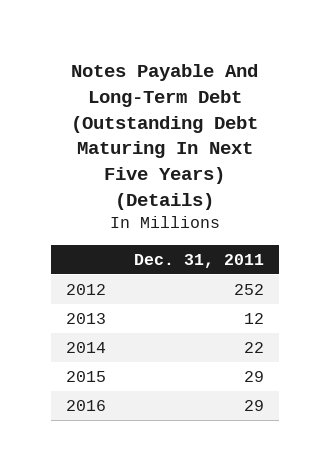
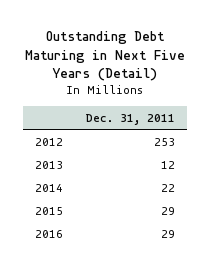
- Notes Payable And Long-Term Debt (Outstanding Debt Maturing In Next Five Years) (Details)
+ Outstanding Debt Maturing in Next Five Years (Detail)
- 2012 | 252
+ 2012 | 253

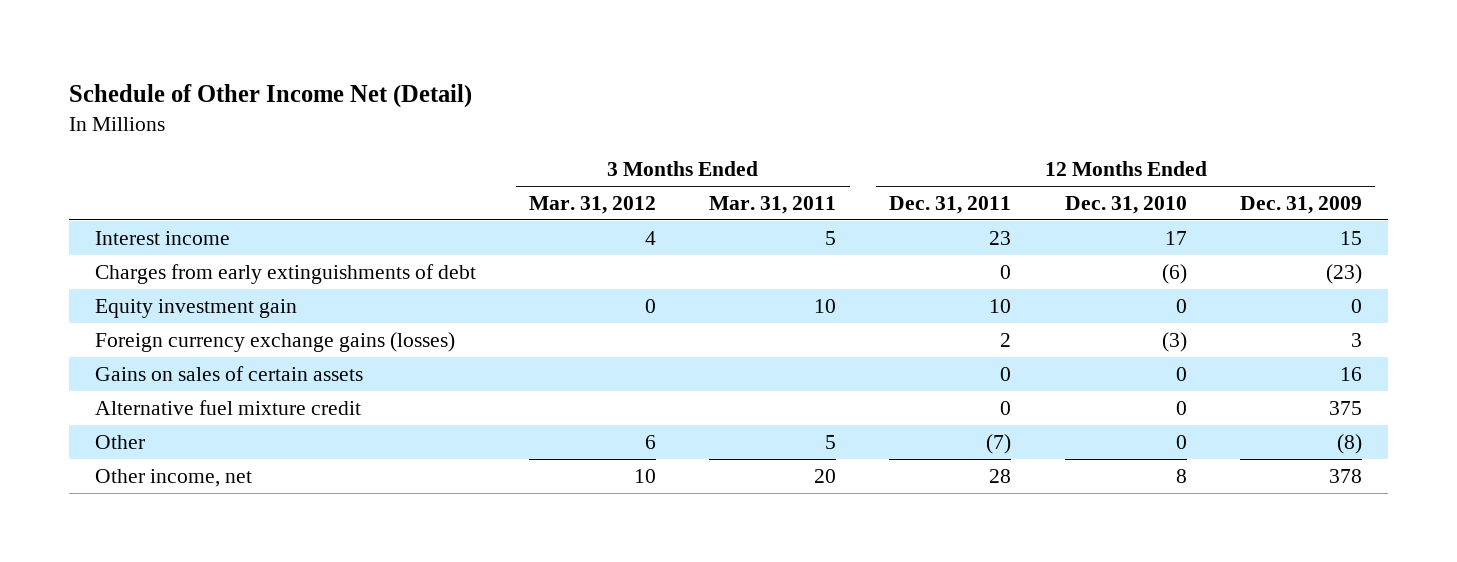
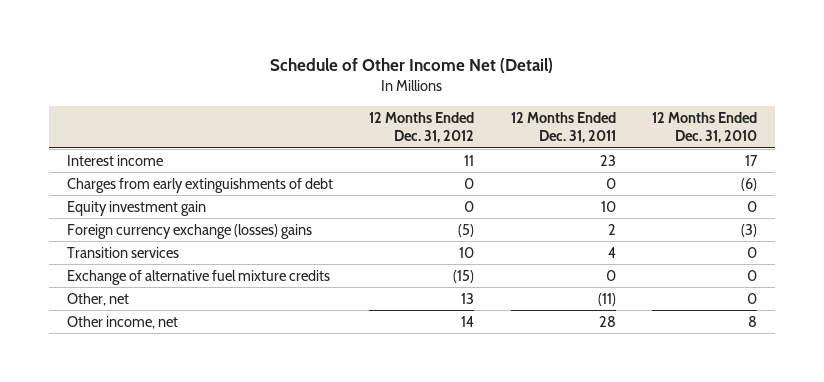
- | 3 Months Ended Mar. 31, 2012 | 3 Months Ended Mar. 31, 2011 | 12 Months Ended Dec. 31, 2011 | 12 Months Ended Dec. 31, 2010 | 12 Months Ended Dec. 31, 2009
+ | 12 Months Ended Dec. 31, 2012 | 12 Months Ended Dec. 31, 2011 | 12 Months Ended Dec. 31, 2010
- Foreign currency exchange gains (losses) | | | 2 | (3) | 3
- Gains on sales of certain assets | | | 0 | 0 | 16
- Alternative fuel mixture credit | | | 0 | 0 | 375
- Other | 6 | 5 | (7) | 0 | (8)
+ Foreign currency exchange (losses) gains | (5) | 2 | (3)
+ Transition services | 10 | 4 | 0
+ Exchange of alternative fuel mixture credits | (15) | 0 | 0
+ Other, net | 13 | (11) | 0

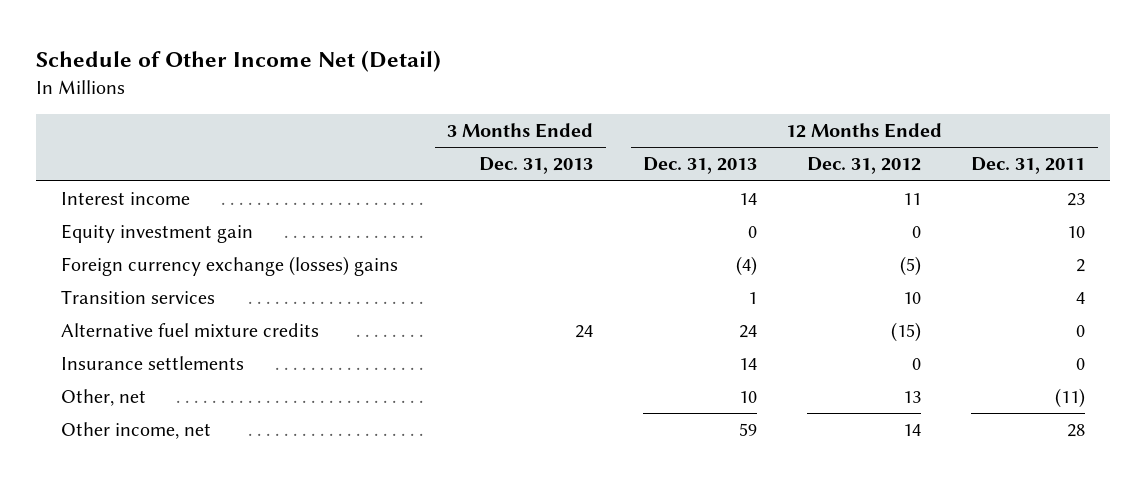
- | 12 Months Ended Dec. 31, 2012 | 12 Months Ended Dec. 31, 2011 | 12 Months Ended Dec. 31, 2010
+ | 3 Months Ended Dec. 31, 2013 | 12 Months Ended Dec. 31, 2013 | 12 Months Ended Dec. 31, 2012 | 12 Months Ended Dec. 31, 2011
- Charges from early extinguishments of debt | 0 | 0 | (6)
- Exchange of alternative fuel mixture credits | (15) | 0 | 0
+ Alternative fuel mixture credits | 24 | 24 | (15) | 0
+ Insurance settlements | | 14 | 0 | 0

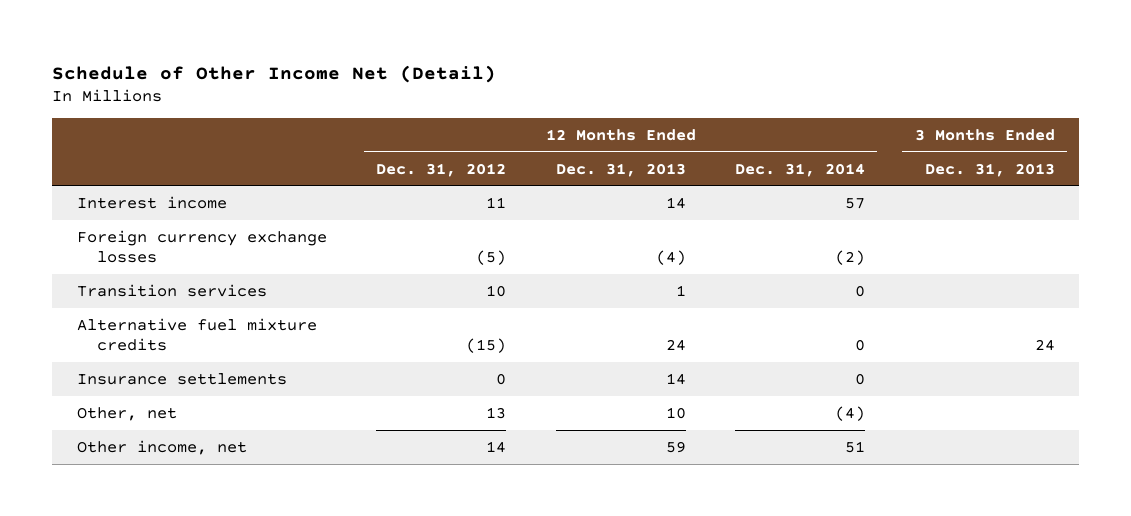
- | 3 Months Ended Dec. 31, 2013 | 12 Months Ended Dec. 31, 2013 | 12 Months Ended Dec. 31, 2012 | 12 Months Ended Dec. 31, 2011
+ | 12 Months Ended Dec. 31, 2012 | 12 Months Ended Dec. 31, 2013 | 12 Months Ended Dec. 31, 2014 | 3 Months Ended Dec. 31, 2013
- Equity investment gain | | 0 | 0 | 10
- Foreign currency exchange (losses) gains | | (4) | (5) | 2
+ Foreign currency exchange losses | (5) | (4) | (2) |

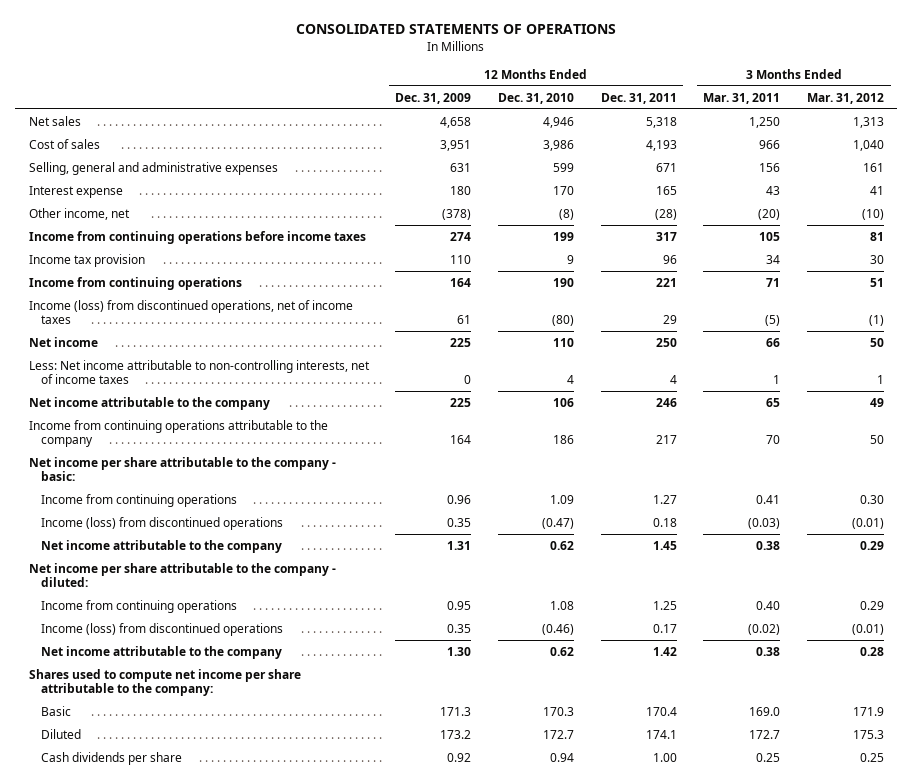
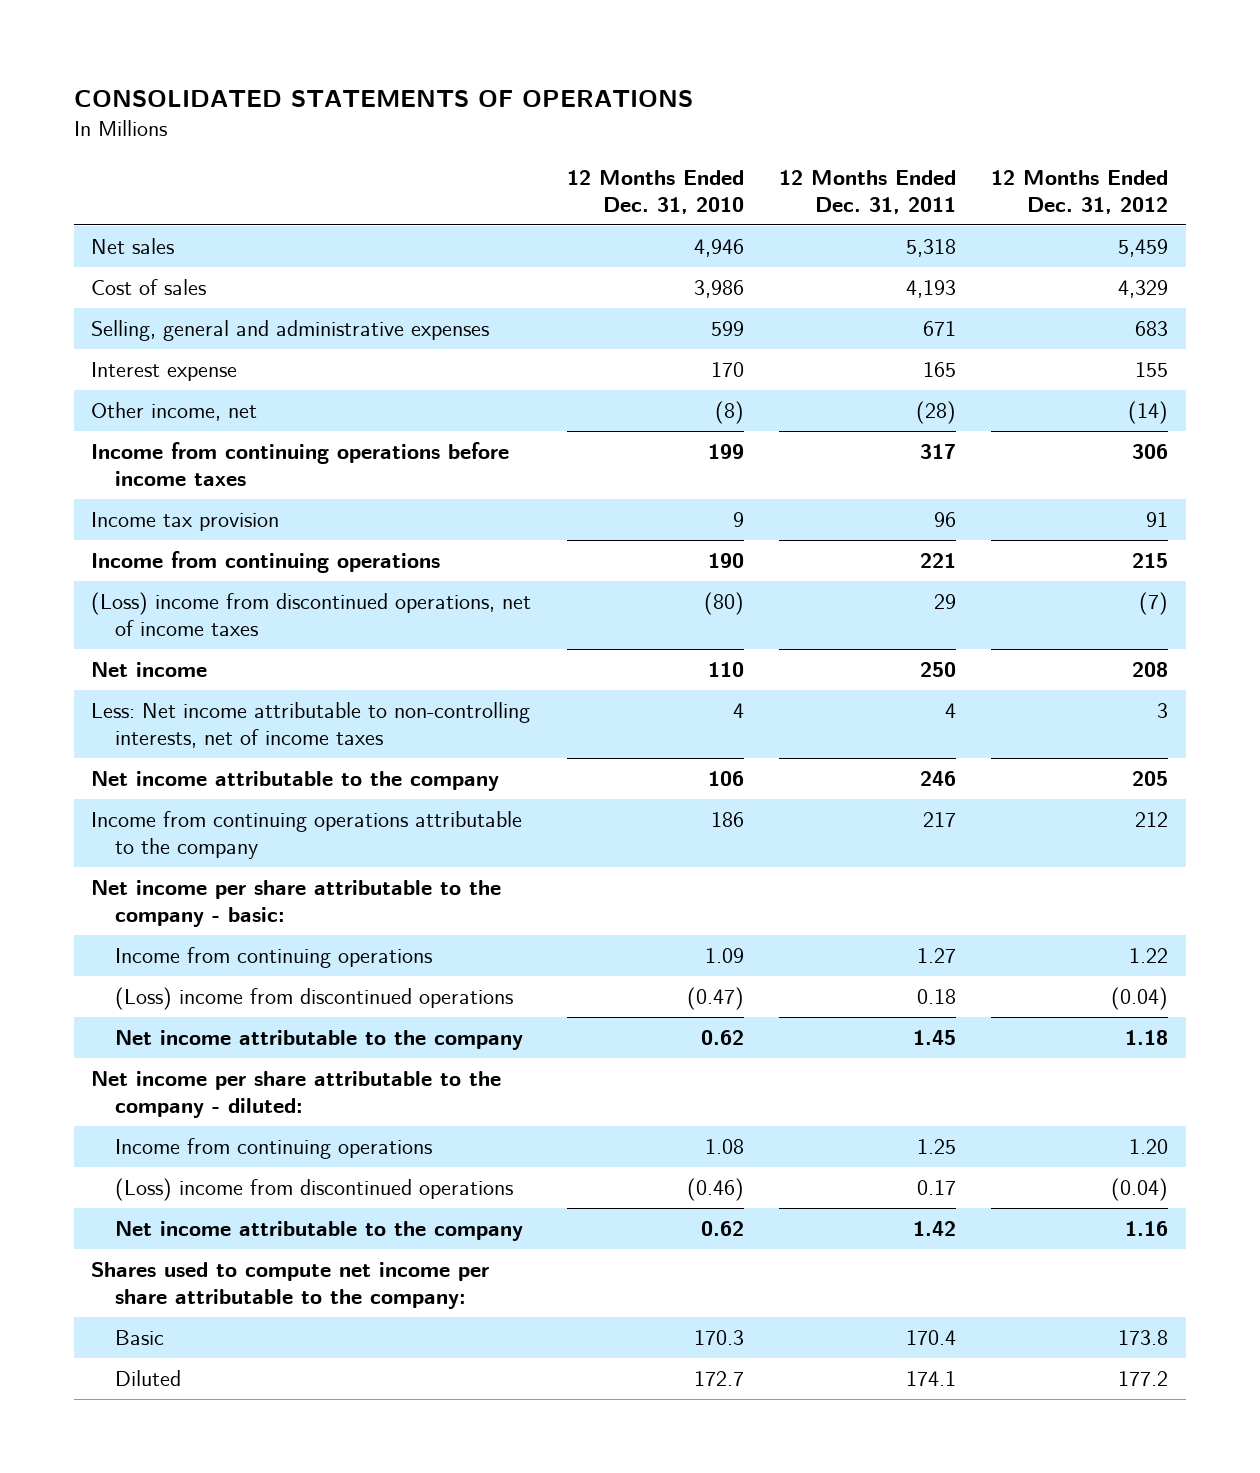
- | 12 Months Ended Dec. 31, 2009 | 12 Months Ended Dec. 31, 2010 | 12 Months Ended Dec. 31, 2011 | 3 Months Ended Mar. 31, 2011 | 3 Months Ended Mar. 31, 2012
+ | 12 Months Ended Dec. 31, 2010 | 12 Months Ended Dec. 31, 2011 | 12 Months Ended Dec. 31, 2012
- Income (loss) from discontinued operations, net of income taxes | 61 | (80) | 29 | (5) | (1)
+ (Loss) income from discontinued operations, net of income taxes | (80) | 29 | (7)
- Income (loss) from discontinued operations | 0.35 | (0.47) | 0.18 | (0.03) | (0.01)
+ (Loss) income from discontinued operations | (0.47) | 0.18 | (0.04)
- Income (loss) from discontinued operations | 0.35 | (0.46) | 0.17 | (0.02) | (0.01)
+ (Loss) income from discontinued operations | (0.46) | 0.17 | (0.04)
- Cash dividends per share | 0.92 | 0.94 | 1.00 | 0.25 | 0.25

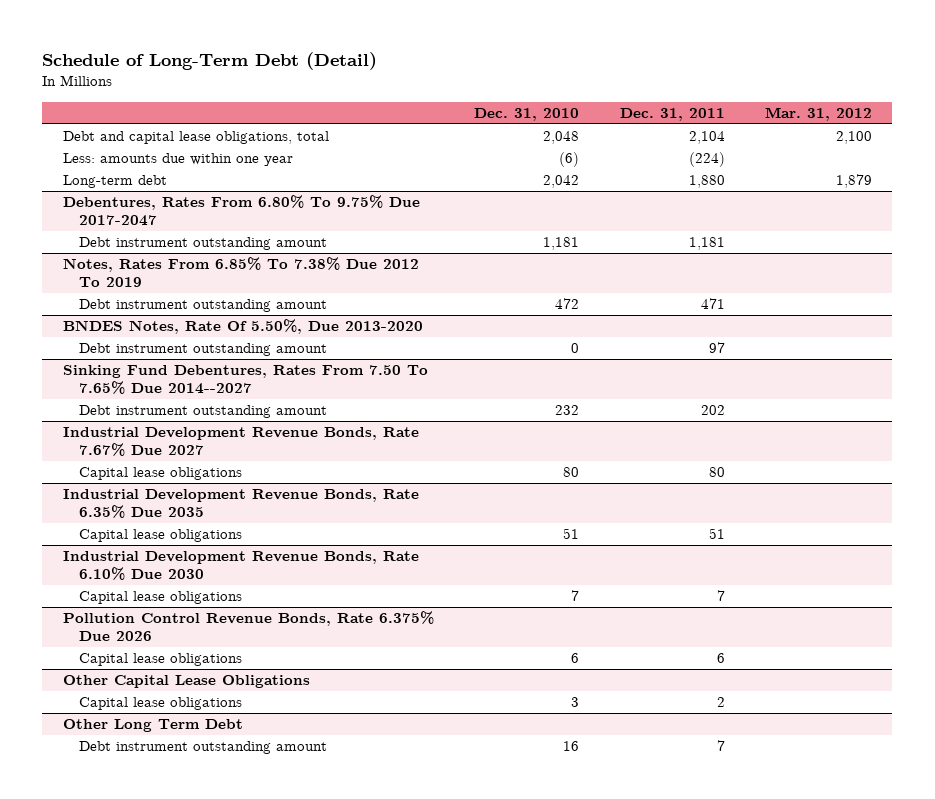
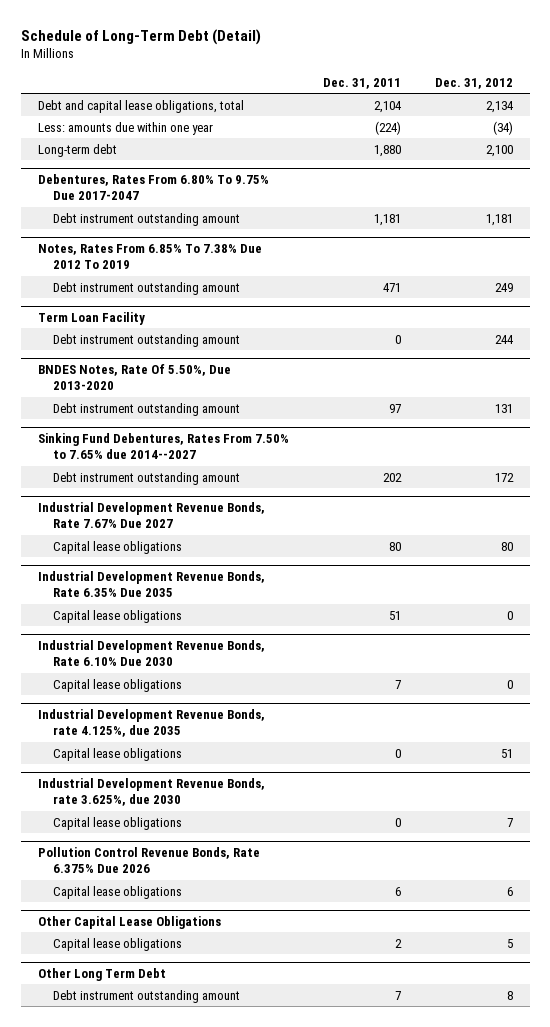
- | Dec. 31, 2010 | Dec. 31, 2011 | Mar. 31, 2012
+ | Dec. 31, 2011 | Dec. 31, 2012
+ Term Loan Facility
+ Debt instrument outstanding amount | 0 | 244
- Sinking Fund Debentures, Rates From 7.50 To 7.65% Due 2014--2027
+ Sinking Fund Debentures, Rates From 7.50% to 7.65% due 2014--2027
+ Industrial Development Revenue Bonds, rate 4.125%, due 2035
+ Capital lease obligations | 0 | 51
+ Industrial Development Revenue Bonds, rate 3.625%, due 2030
+ Capital lease obligations | 0 | 7

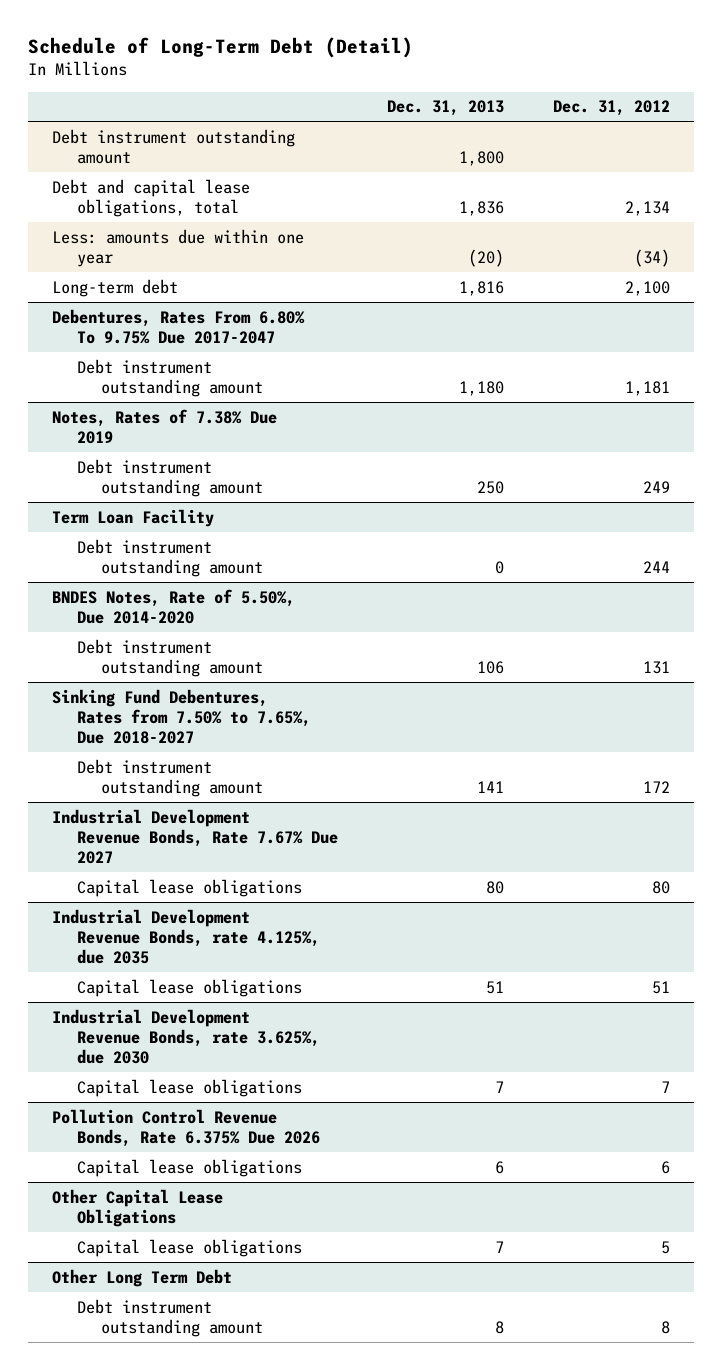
- | Dec. 31, 2011 | Dec. 31, 2012
+ | Dec. 31, 2013 | Dec. 31, 2012
+ Debt instrument outstanding amount | 1,800 |
- Notes, Rates From 6.85% To 7.38% Due 2012 To 2019
+ Notes, Rates of 7.38% Due 2019
- BNDES Notes, Rate Of 5.50%, Due 2013-2020
+ BNDES Notes, Rate of 5.50%, Due 2014-2020
- Sinking Fund Debentures, Rates From 7.50% to 7.65% due 2014--2027
+ Sinking Fund Debentures, Rates from 7.50% to 7.65%, Due 2018-2027
- Industrial Development Revenue Bonds, Rate 6.35% Due 2035
- Capital lease obligations | 51 | 0
- Industrial Development Revenue Bonds, Rate 6.10% Due 2030
- Capital lease obligations | 7 | 0

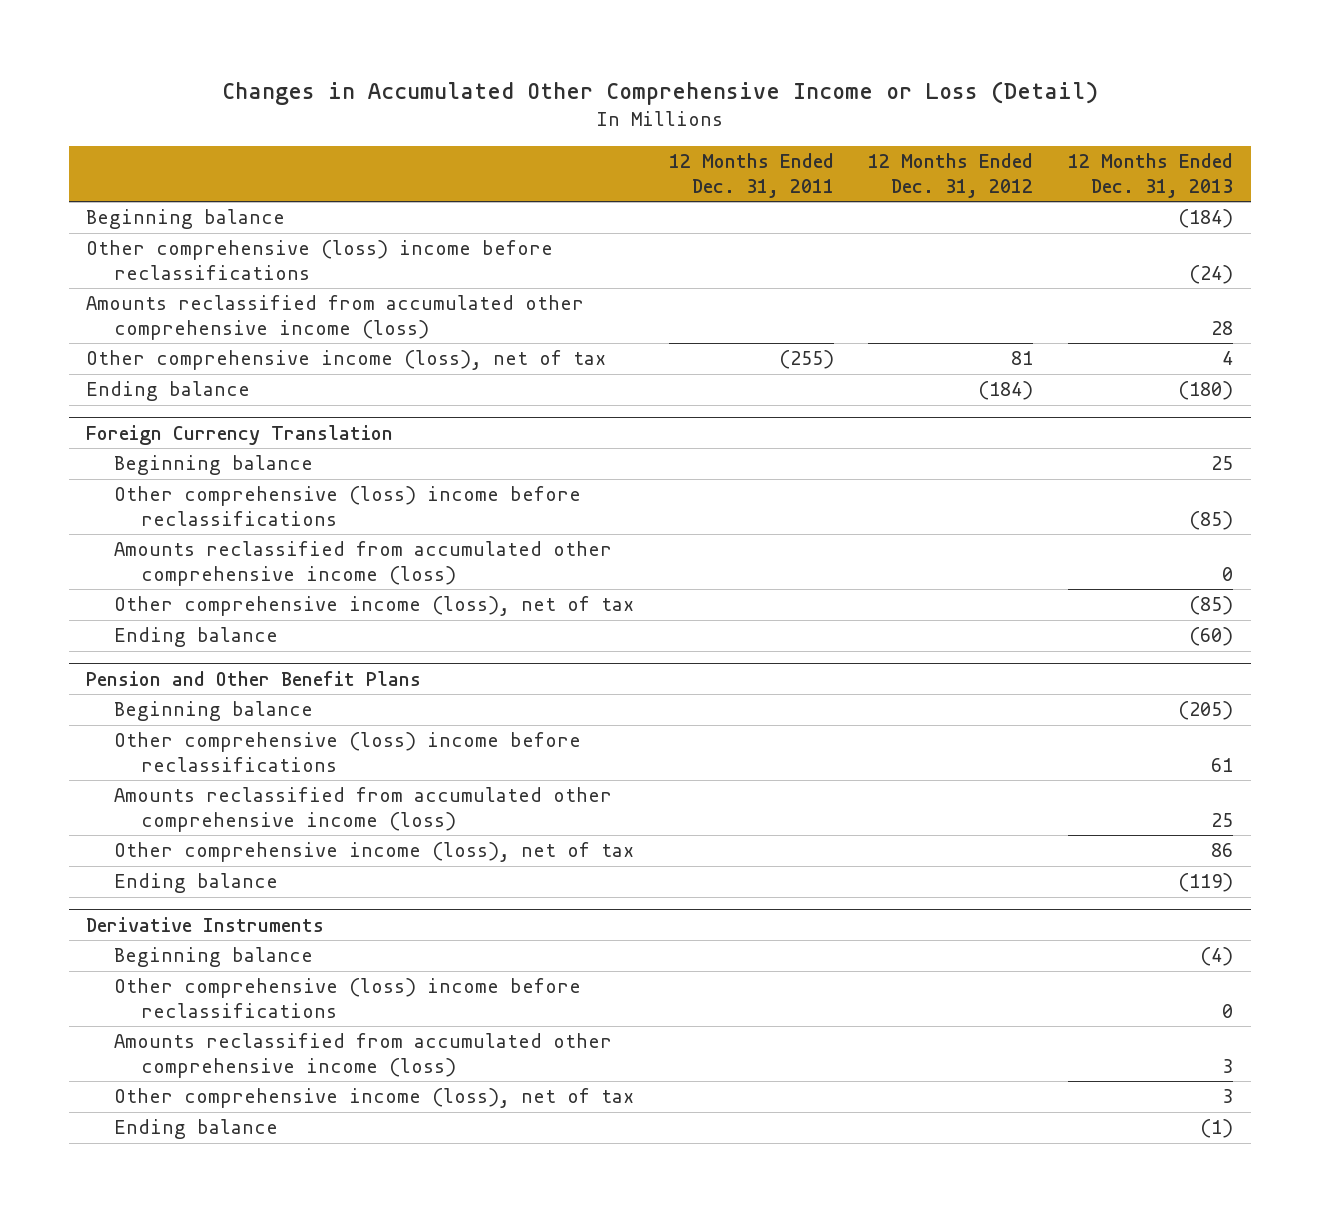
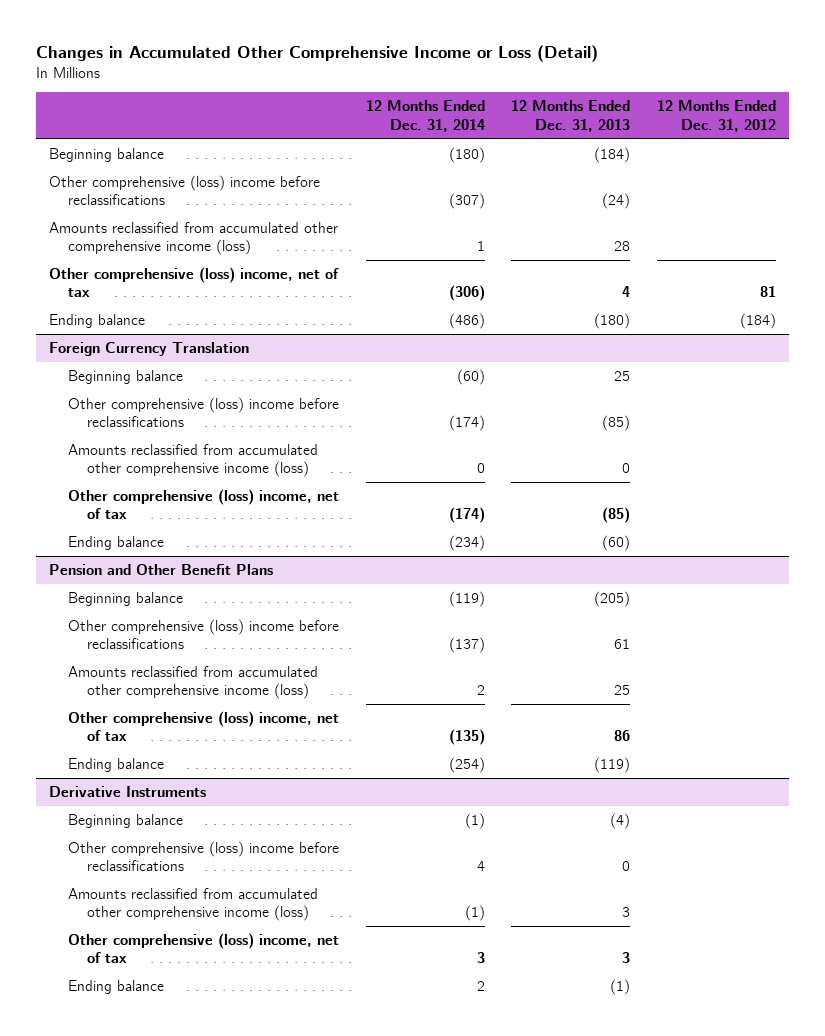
- | 12 Months Ended Dec. 31, 2011 | 12 Months Ended Dec. 31, 2012 | 12 Months Ended Dec. 31, 2013
+ | 12 Months Ended Dec. 31, 2014 | 12 Months Ended Dec. 31, 2013 | 12 Months Ended Dec. 31, 2012
- Other comprehensive income (loss), net of tax | (255) | 81 | 4
+ Other comprehensive (loss) income, net of tax | (306) | 4 | 81
@ Foreign Currency Translation
- Other comprehensive income (loss), net of tax | | | (85)
+ Other comprehensive (loss) income, net of tax | (174) | (85) |
@ Pension and Other Benefit Plans
- Other comprehensive income (loss), net of tax | | | 86
+ Other comprehensive (loss) income, net of tax | (135) | 86 |
@ Derivative Instruments
- Other comprehensive income (loss), net of tax | | | 3
+ Other comprehensive (loss) income, net of tax | 3 | 3 |

